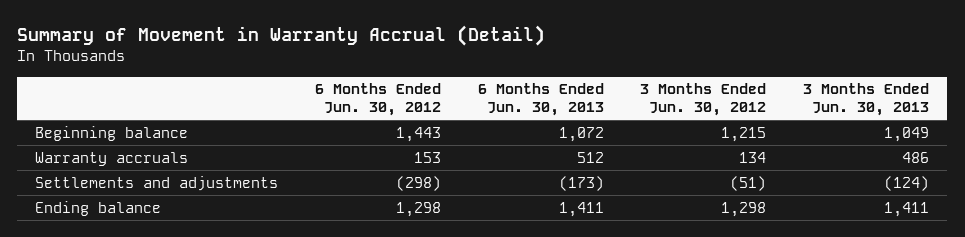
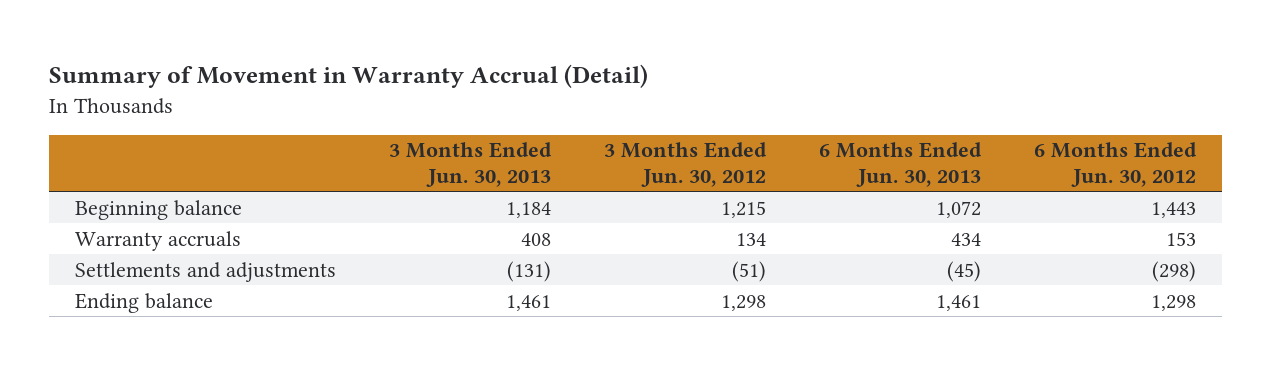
- | 6 Months Ended Jun. 30, 2012 | 6 Months Ended Jun. 30, 2013 | 3 Months Ended Jun. 30, 2012 | 3 Months Ended Jun. 30, 2013
+ | 3 Months Ended Jun. 30, 2013 | 3 Months Ended Jun. 30, 2012 | 6 Months Ended Jun. 30, 2013 | 6 Months Ended Jun. 30, 2012
- Beginning balance | 1,443 | 1,072 | 1,215 | 1,049
- Warranty accruals | 153 | 512 | 134 | 486
- Settlements and adjustments | (298) | (173) | (51) | (124)
- Ending balance | 1,298 | 1,411 | 1,298 | 1,411
+ Beginning balance | 1,184 | 1,215 | 1,072 | 1,443
+ Warranty accruals | 408 | 134 | 434 | 153
+ Settlements and adjustments | (131) | (51) | (45) | (298)
+ Ending balance | 1,461 | 1,298 | 1,461 | 1,298

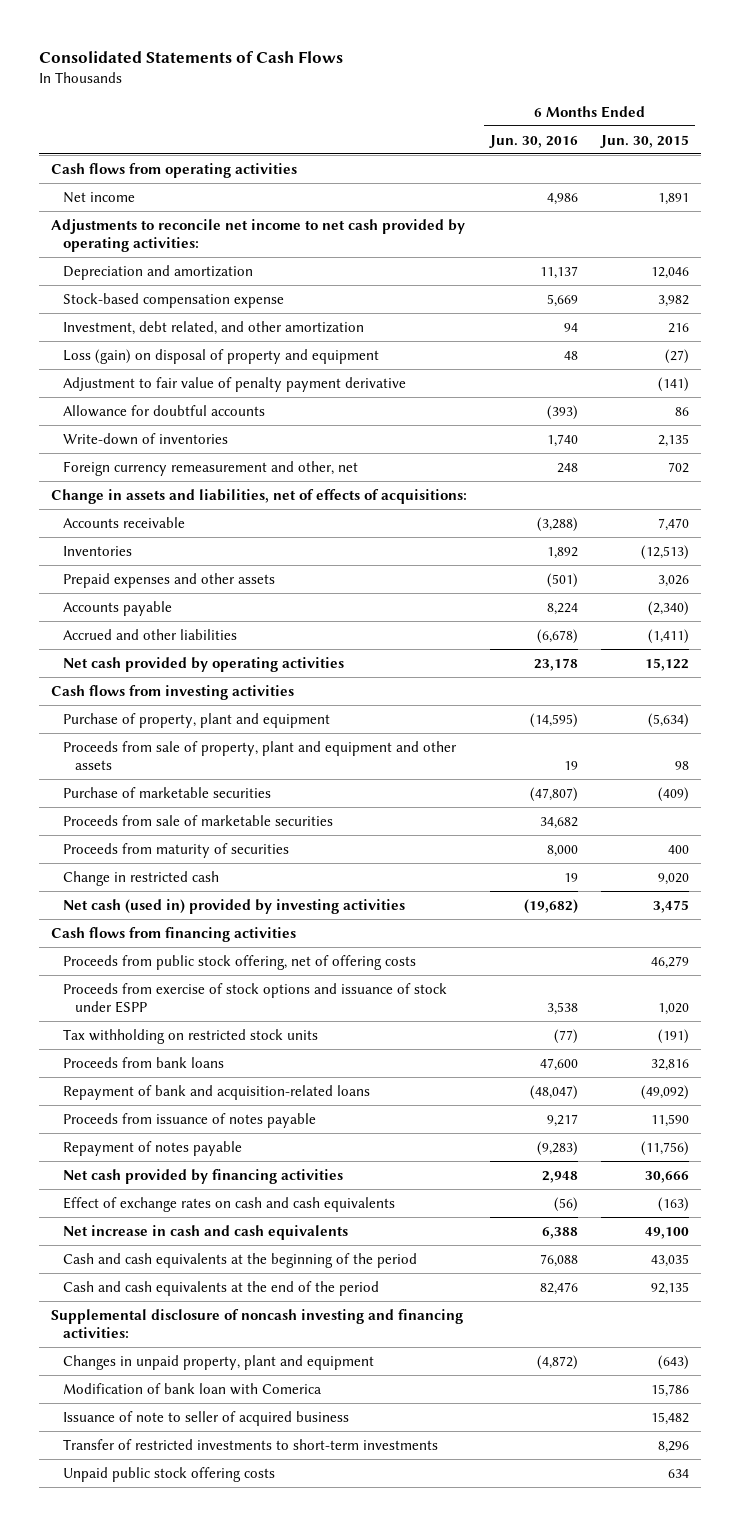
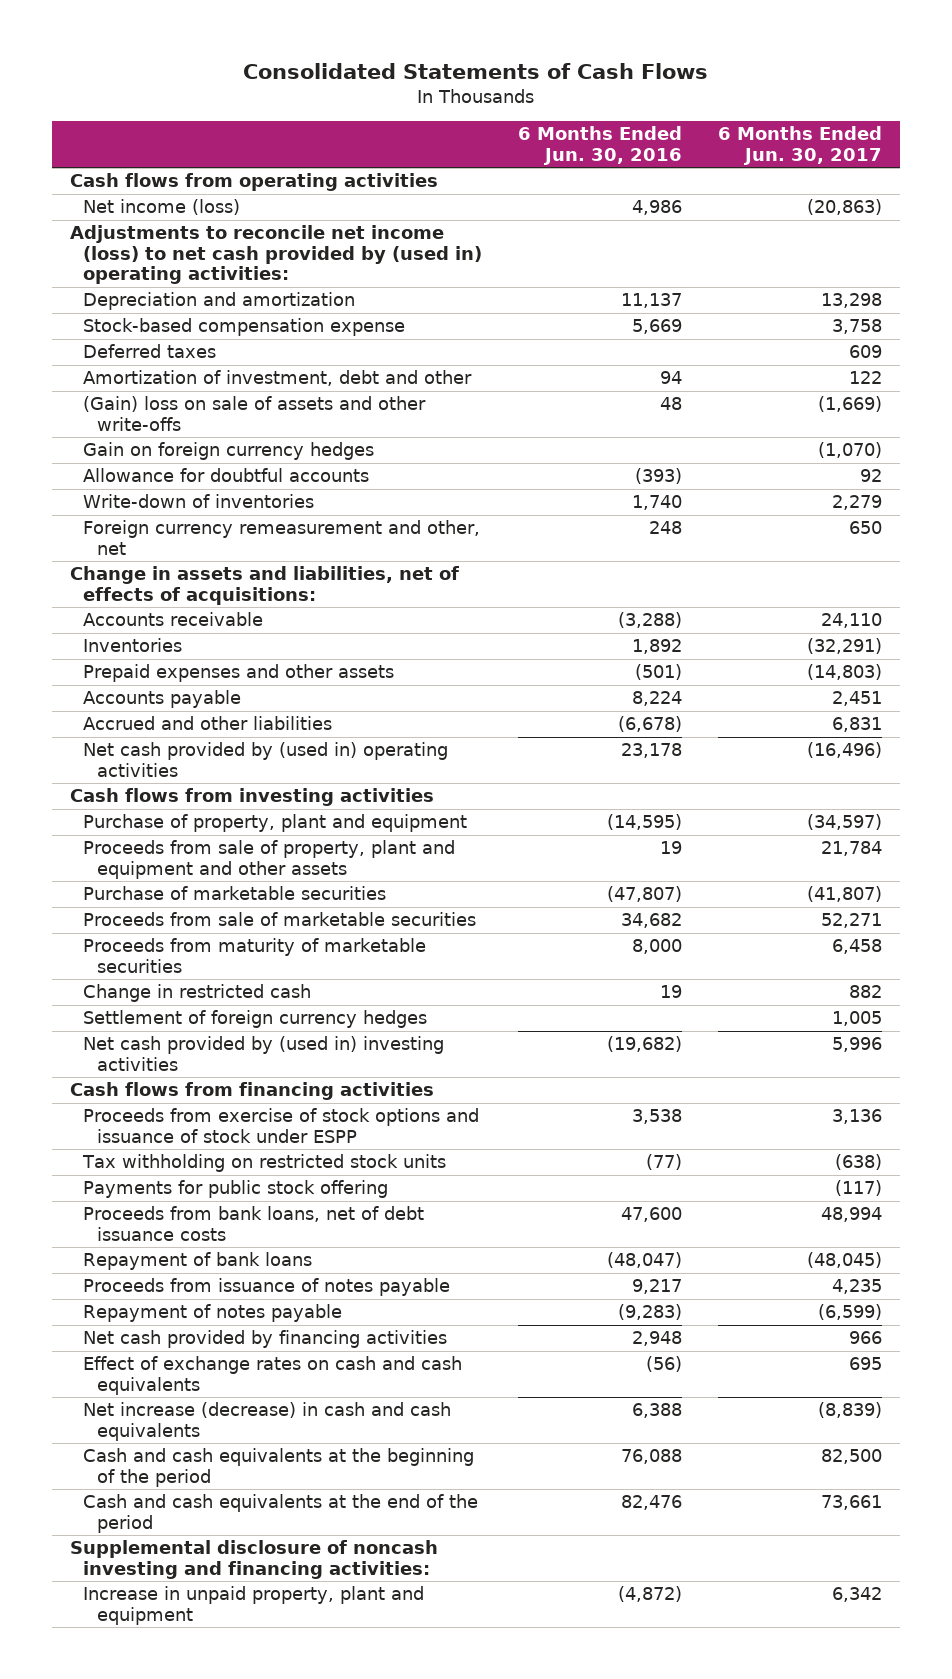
- | 6 Months Ended Jun. 30, 2016 | 6 Months Ended Jun. 30, 2015
+ | 6 Months Ended Jun. 30, 2016 | 6 Months Ended Jun. 30, 2017
- Net income | 4,986 | 1,891
- Adjustments to reconcile net income to net cash provided by operating activities:
+ Net income (loss) | 4,986 | (20,863)
+ Adjustments to reconcile net income (loss) to net cash provided by (used in) operating activities:
- Investment, debt related, and other amortization | 94 | 216
- Loss (gain) on disposal of property and equipment | 48 | (27)
- Adjustment to fair value of penalty payment derivative | | (141)
+ Deferred taxes | | 609
+ Amortization of investment, debt and other | 94 | 122
+ (Gain) loss on sale of assets and other write-offs | 48 | (1,669)
+ Gain on foreign currency hedges | | (1,070)
- Net cash provided by operating activities | 23,178 | 15,122
+ Net cash provided by (used in) operating activities | 23,178 | (16,496)
- Proceeds from maturity of securities | 8,000 | 400
+ Proceeds from maturity of marketable securities | 8,000 | 6,458
- Net cash (used in) provided by investing activities | (19,682) | 3,475
+ Settlement of foreign currency hedges | | 1,005
+ Net cash provided by (used in) investing activities | (19,682) | 5,996
- Proceeds from public stock offering, net of offering costs | | 46,279
- Proceeds from bank loans | 47,600 | 32,816
- Repayment of bank and acquisition-related loans | (48,047) | (49,092)
+ Payments for public stock offering | | (117)
+ Proceeds from bank loans, net of debt issuance costs | 47,600 | 48,994
+ Repayment of bank loans | (48,047) | (48,045)
- Net increase in cash and cash equivalents | 6,388 | 49,100
+ Net increase (decrease) in cash and cash equivalents | 6,388 | (8,839)
- Changes in unpaid property, plant and equipment | (4,872) | (643)
- Modification of bank loan with Comerica | | 15,786
- Issuance of note to seller of acquired business | | 15,482
- Transfer of restricted investments to short-term investments | | 8,296
- Unpaid public stock offering costs | | 634
+ Increase in unpaid property, plant and equipment | (4,872) | 6,342

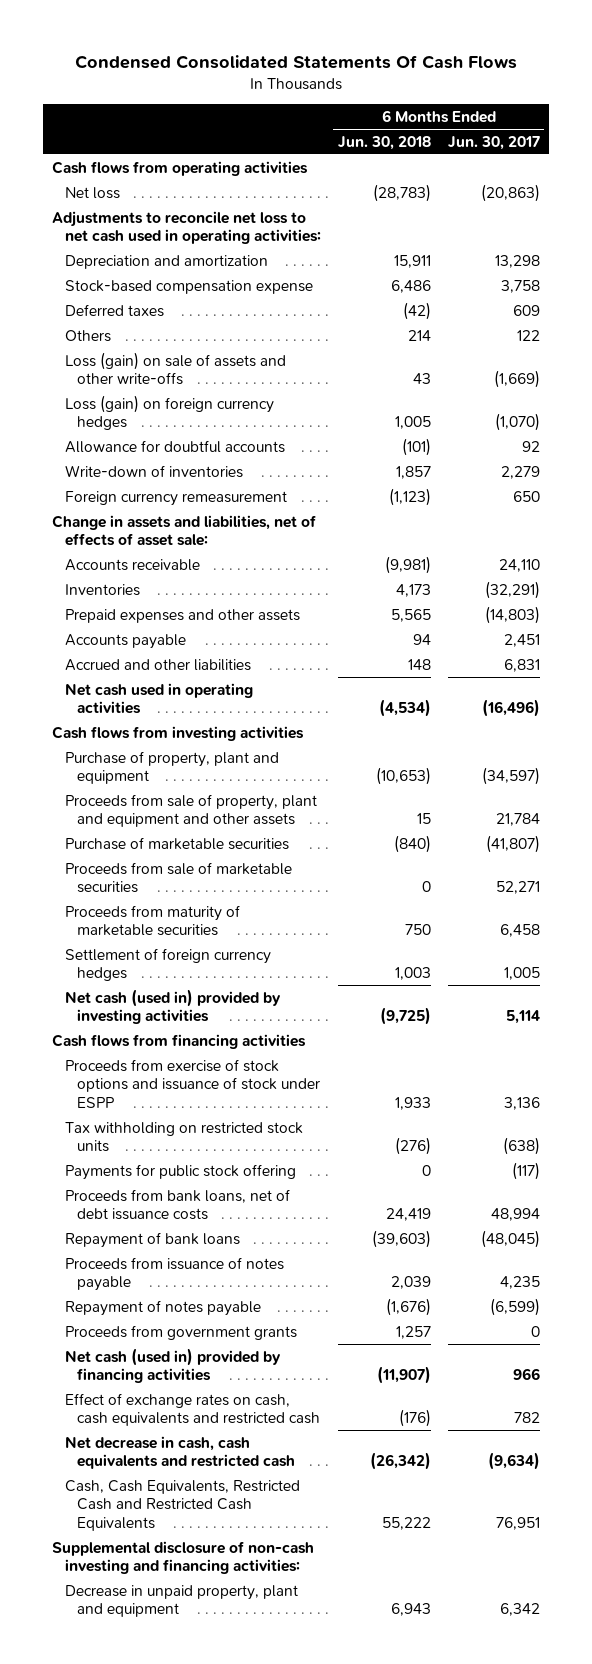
- Consolidated Statements of Cash Flows
+ Condensed Consolidated Statements Of Cash Flows
- | 6 Months Ended Jun. 30, 2016 | 6 Months Ended Jun. 30, 2017
+ | 6 Months Ended Jun. 30, 2018 | 6 Months Ended Jun. 30, 2017
- Net income (loss) | 4,986 | (20,863)
- Adjustments to reconcile net income (loss) to net cash provided by (used in) operating activities:
+ Net loss | (28,783) | (20,863)
+ Adjustments to reconcile net loss to net cash used in operating activities:
- Amortization of investment, debt and other | 94 | 122
- (Gain) loss on sale of assets and other write-offs | 48 | (1,669)
- Gain on foreign currency hedges | | (1,070)
+ Others | 214 | 122
+ Loss (gain) on sale of assets and other write-offs | 43 | (1,669)
+ Loss (gain) on foreign currency hedges | 1,005 | (1,070)
- Foreign currency remeasurement and other, net | 248 | 650
- Change in assets and liabilities, net of effects of acquisitions:
+ Foreign currency remeasurement | (1,123) | 650
+ Change in assets and liabilities, net of effects of asset sale:
- Net cash provided by (used in) operating activities | 23,178 | (16,496)
+ Net cash used in operating activities | (4,534) | (16,496)
- Change in restricted cash | 19 | 882
- Net cash provided by (used in) investing activities | (19,682) | 5,996
+ Net cash (used in) provided by investing activities | (9,725) | 5,114
- Net cash provided by financing activities | 2,948 | 966
- Effect of exchange rates on cash and cash equivalents | (56) | 695
- Net increase (decrease) in cash and cash equivalents | 6,388 | (8,839)
- Cash and cash equivalents at the beginning of the period | 76,088 | 82,500
- Cash and cash equivalents at the end of the period | 82,476 | 73,661
- Supplemental disclosure of noncash investing and financing activities:
- Increase in unpaid property, plant and equipment | (4,872) | 6,342
+ Proceeds from government grants | 1,257 | 0
+ Net cash (used in) provided by financing activities | (11,907) | 966
+ Effect of exchange rates on cash, cash equivalents and restricted cash | (176) | 782
+ Net decrease in cash, cash equivalents and restricted cash | (26,342) | (9,634)
+ Cash, Cash Equivalents, Restricted Cash and Restricted Cash Equivalents | 55,222 | 76,951
+ Supplemental disclosure of non-cash investing and financing activities:
+ Decrease in unpaid property, plant and equipment | 6,943 | 6,342

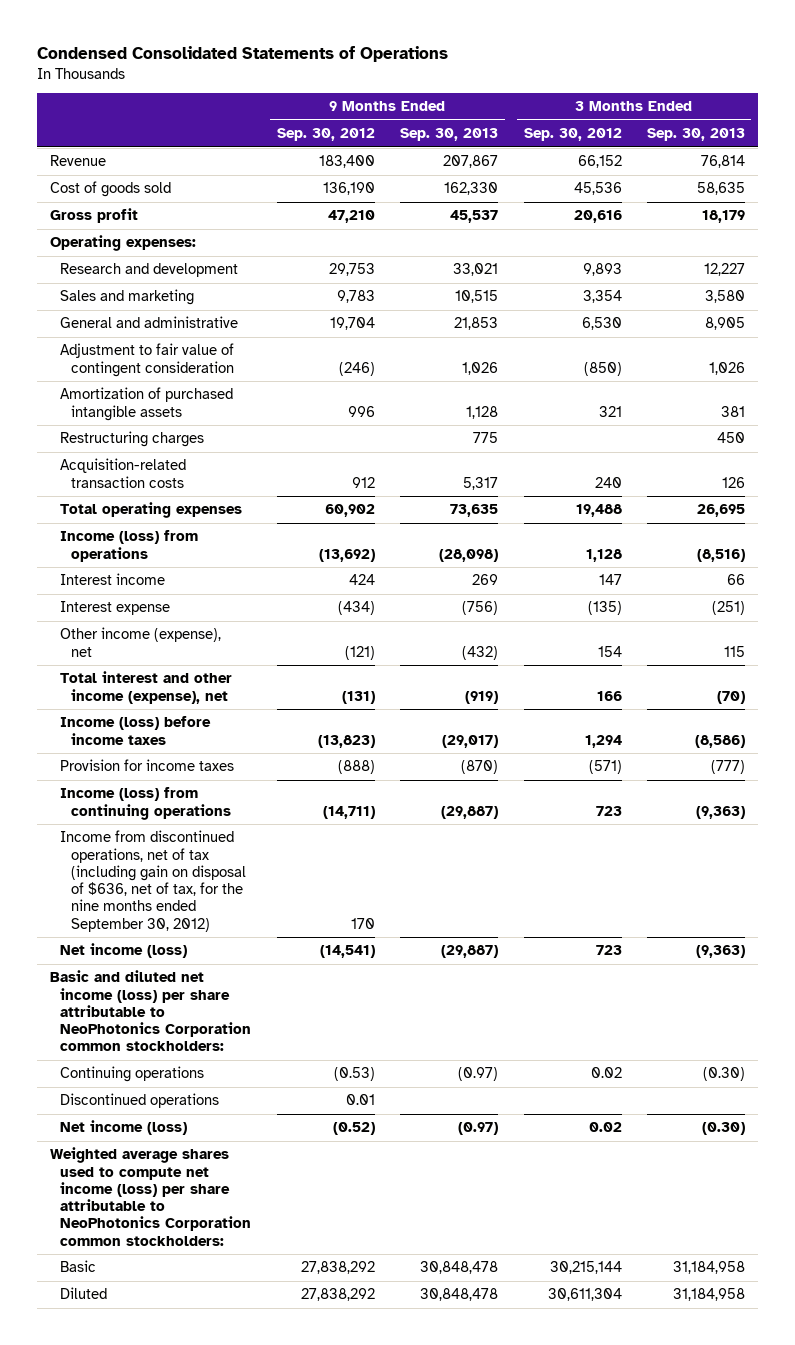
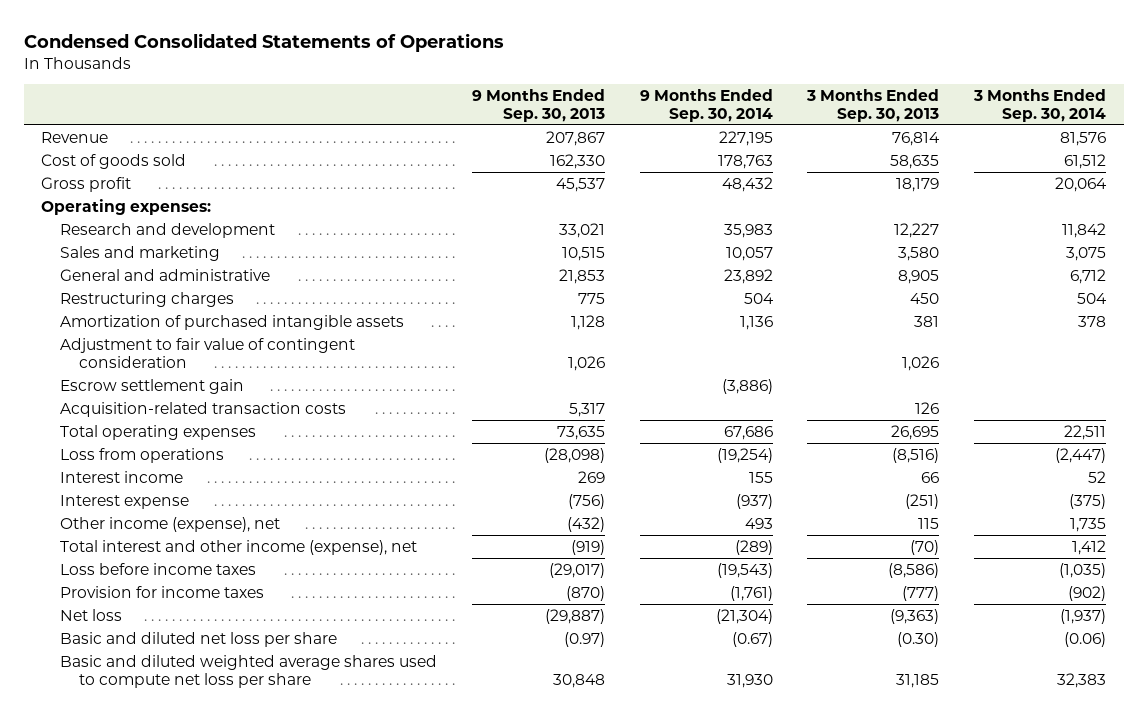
- | 9 Months Ended Sep. 30, 2012 | 9 Months Ended Sep. 30, 2013 | 3 Months Ended Sep. 30, 2012 | 3 Months Ended Sep. 30, 2013
+ | 9 Months Ended Sep. 30, 2013 | 9 Months Ended Sep. 30, 2014 | 3 Months Ended Sep. 30, 2013 | 3 Months Ended Sep. 30, 2014
moved down: Amortization of purchased intangible assets | 1,128 | 1,136 | 381 | 378
moved down: Adjustment to fair value of contingent consideration | 1,026 | | 1,026 |
+ Escrow settlement gain | | (3,886) | |
- Income (loss) from operations | (13,692) | (28,098) | 1,128 | (8,516)
+ Loss from operations | (28,098) | (19,254) | (8,516) | (2,447)
- Income (loss) before income taxes | (13,823) | (29,017) | 1,294 | (8,586)
+ Loss before income taxes | (29,017) | (19,543) | (8,586) | (1,035)
- Income (loss) from continuing operations | (14,711) | (29,887) | 723 | (9,363)
- Income from discontinued operations, net of tax (including gain on disposal of $636, net of tax, for the nine months ended September 30, 2012) | 170 | | |
- Net income (loss) | (14,541) | (29,887) | 723 | (9,363)
- Basic and diluted net income (loss) per share attributable to NeoPhotonics Corporation common stockholders:
- Continuing operations | (0.53) | (0.97) | 0.02 | (0.30)
- Discontinued operations | 0.01 | | |
- Net income (loss) | (0.52) | (0.97) | 0.02 | (0.30)
- Weighted average shares used to compute net income (loss) per share attributable to NeoPhotonics Corporation common stockholders:
- Basic | 27,838,292 | 30,848,478 | 30,215,144 | 31,184,958
- Diluted | 27,838,292 | 30,848,478 | 30,611,304 | 31,184,958
+ Net loss | (29,887) | (21,304) | (9,363) | (1,937)
+ Basic and diluted net loss per share | (0.97) | (0.67) | (0.30) | (0.06)
+ Basic and diluted weighted average shares used to compute net loss per share | 30,848 | 31,930 | 31,185 | 32,383

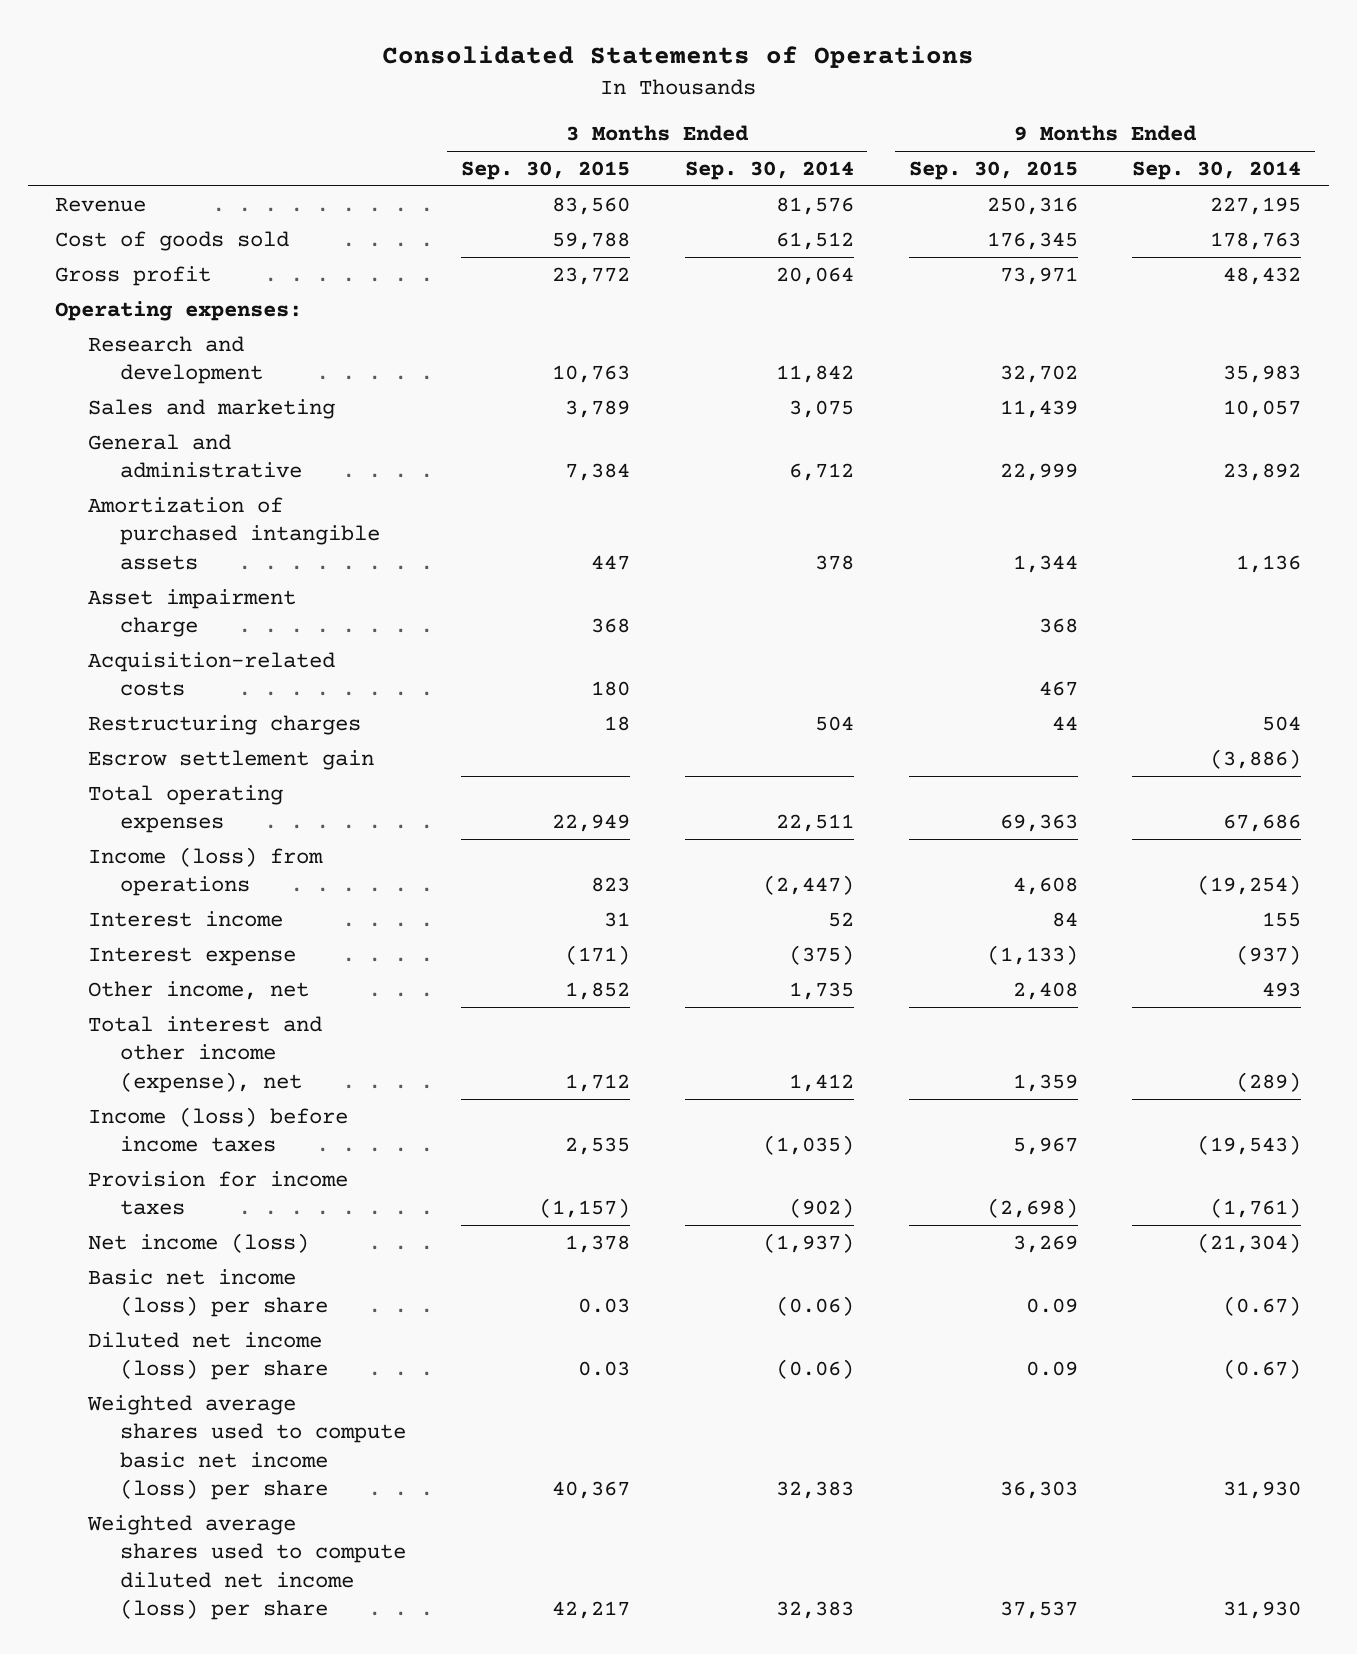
- Condensed Consolidated Statements of Operations
+ Consolidated Statements of Operations
- | 9 Months Ended Sep. 30, 2013 | 9 Months Ended Sep. 30, 2014 | 3 Months Ended Sep. 30, 2013 | 3 Months Ended Sep. 30, 2014
+ | 3 Months Ended Sep. 30, 2015 | 3 Months Ended Sep. 30, 2014 | 9 Months Ended Sep. 30, 2015 | 9 Months Ended Sep. 30, 2014
- Adjustment to fair value of contingent consideration | 1,026 | | 1,026 |
+ Asset impairment charge | 368 | | 368 |
+ Acquisition-related costs | 180 | | 467 |
moved down: Restructuring charges | 18 | 504 | 44 | 504
- Acquisition-related transaction costs | 5,317 | | 126 |
- Loss from operations | (28,098) | (19,254) | (8,516) | (2,447)
+ Income (loss) from operations | 823 | (2,447) | 4,608 | (19,254)
- Other income (expense), net | (432) | 493 | 115 | 1,735
+ Other income, net | 1,852 | 1,735 | 2,408 | 493
- Loss before income taxes | (29,017) | (19,543) | (8,586) | (1,035)
+ Income (loss) before income taxes | 2,535 | (1,035) | 5,967 | (19,543)
- Net loss | (29,887) | (21,304) | (9,363) | (1,937)
- Basic and diluted net loss per share | (0.97) | (0.67) | (0.30) | (0.06)
- Basic and diluted weighted average shares used to compute net loss per share | 30,848 | 31,930 | 31,185 | 32,383
+ Net income (loss) | 1,378 | (1,937) | 3,269 | (21,304)
+ Basic net income (loss) per share | 0.03 | (0.06) | 0.09 | (0.67)
+ Diluted net income (loss) per share | 0.03 | (0.06) | 0.09 | (0.67)
+ Weighted average shares used to compute basic net income (loss) per share | 40,367 | 32,383 | 36,303 | 31,930
+ Weighted average shares used to compute diluted net income (loss) per share | 42,217 | 32,383 | 37,537 | 31,930

